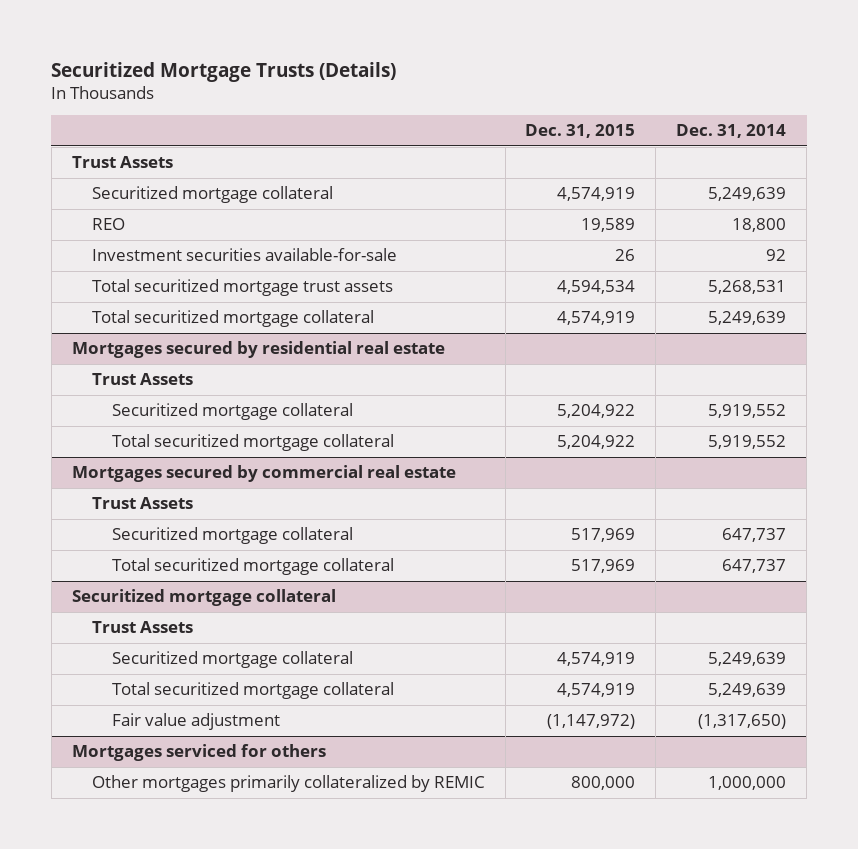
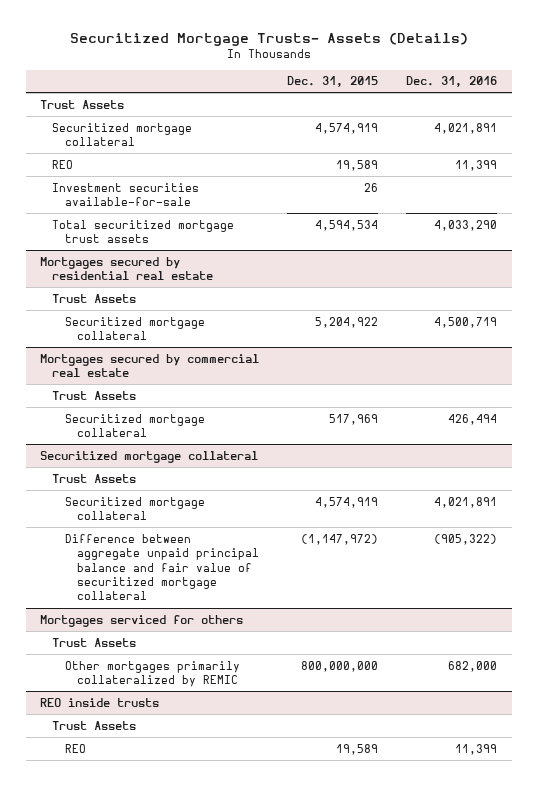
- Securitized Mortgage Trusts (Details)
+ Securitized Mortgage Trusts- Assets (Details)
- | Dec. 31, 2015 | Dec. 31, 2014
+ | Dec. 31, 2015 | Dec. 31, 2016
- Total securitized mortgage collateral | 4,574,919 | 5,249,639
@ Mortgages secured by residential real estate
- Total securitized mortgage collateral | 5,204,922 | 5,919,552
@ Mortgages secured by commercial real estate
- Total securitized mortgage collateral | 517,969 | 647,737
@ Securitized mortgage collateral
- Total securitized mortgage collateral | 4,574,919 | 5,249,639
- Fair value adjustment | (1,147,972) | (1,317,650)
+ Difference between aggregate unpaid principal balance and fair value of securitized mortgage collateral | (1,147,972) | (905,322)
@ Mortgages serviced for others
- Other mortgages primarily collateralized by REMIC | 800,000 | 1,000,000
+ Trust Assets
+ Other mortgages primarily collateralized by REMIC | 800,000,000 | 682,000
+ REO inside trusts
+ Trust Assets
+ REO | 19,589 | 11,399

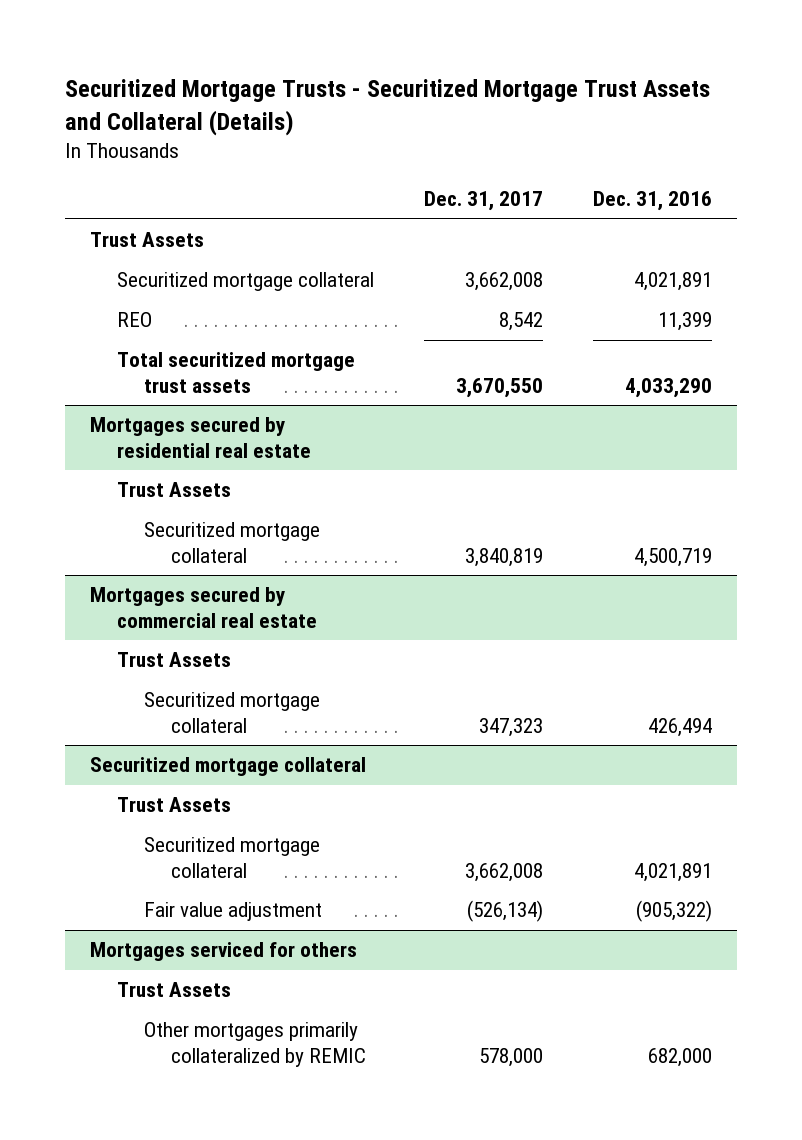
- Securitized Mortgage Trusts- Assets (Details)
+ Securitized Mortgage Trusts - Securitized Mortgage Trust Assets and Collateral (Details)
- | Dec. 31, 2015 | Dec. 31, 2016
+ | Dec. 31, 2017 | Dec. 31, 2016
- Investment securities available-for-sale | 26 |
@ Securitized mortgage collateral
- Difference between aggregate unpaid principal balance and fair value of securitized mortgage collateral | (1,147,972) | (905,322)
+ Fair value adjustment | (526,134) | (905,322)
- REO inside trusts
- Trust Assets
- REO | 19,589 | 11,399

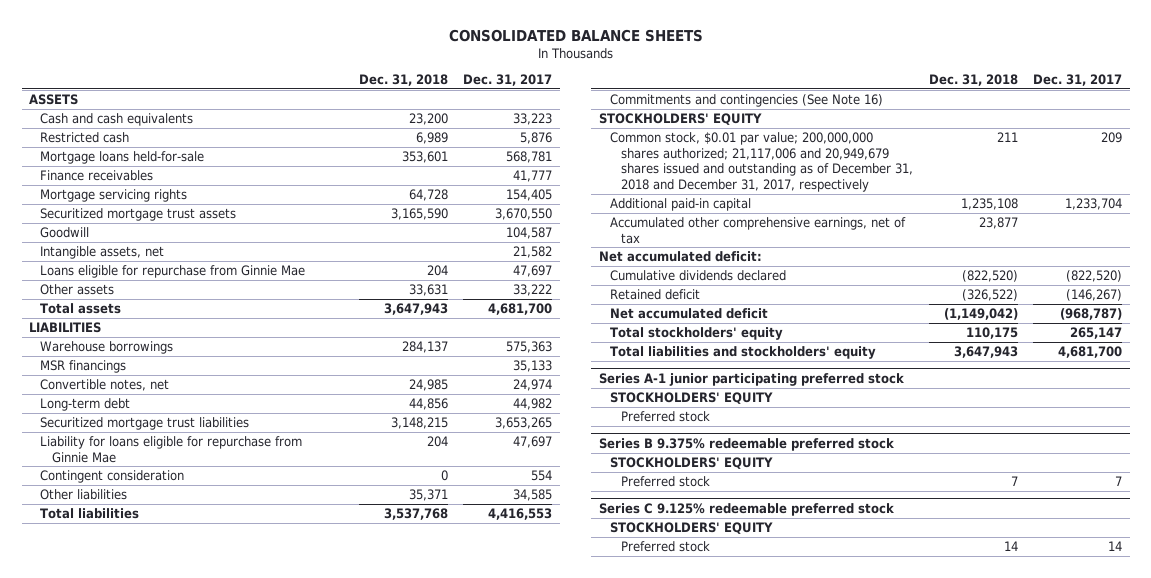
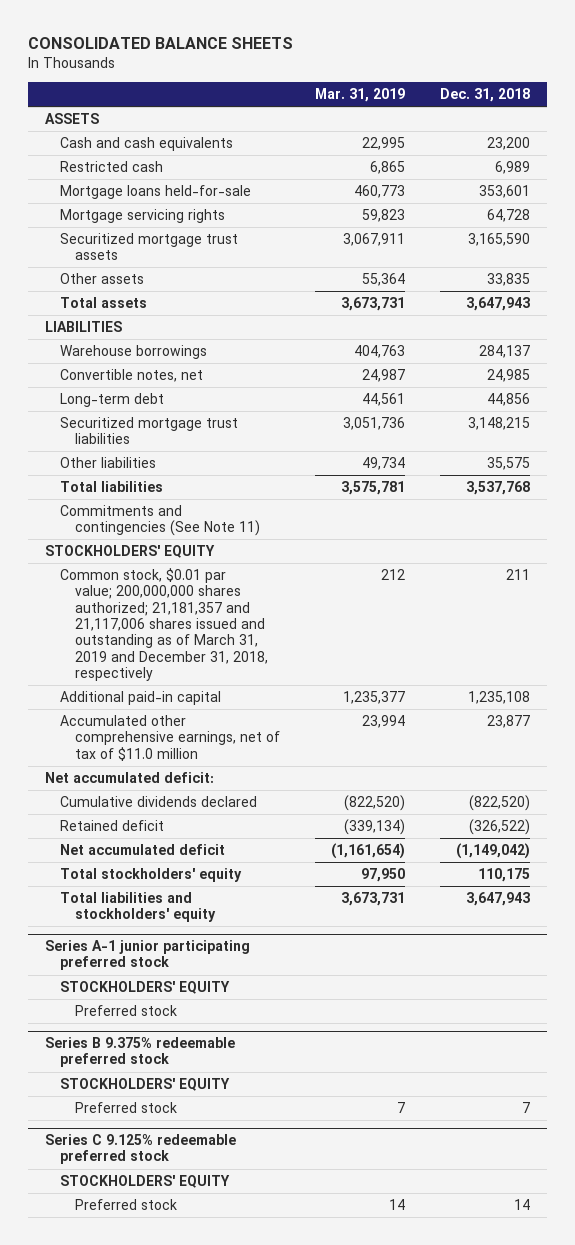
- | Dec. 31, 2018 | Dec. 31, 2017
+ | Mar. 31, 2019 | Dec. 31, 2018
- Finance receivables | | 41,777
- Goodwill | | 104,587
- Intangible assets, net | | 21,582
- Loans eligible for repurchase from Ginnie Mae | 204 | 47,697
- Other assets | 33,631 | 33,222
+ Other assets | 55,364 | 33,835
- MSR financings | | 35,133
- Liability for loans eligible for repurchase from Ginnie Mae | 204 | 47,697
- Contingent consideration | 0 | 554
- Other liabilities | 35,371 | 34,585
+ Other liabilities | 49,734 | 35,575
- Commitments and contingencies (See Note 16)
+ Commitments and contingencies (See Note 11)
- Common stock, $0.01 par value; 200,000,000 shares authorized; 21,117,006 and 20,949,679 shares issued and outstanding as of December 31, 2018 and December 31, 2017, respectively | 211 | 209
+ Common stock, $0.01 par value; 200,000,000 shares authorized; 21,181,357 and 21,117,006 shares issued and outstanding as of March 31, 2019 and December 31, 2018, respectively | 212 | 211
- Accumulated other comprehensive earnings, net of tax | 23,877 |
+ Accumulated other comprehensive earnings, net of tax of $11.0 million | 23,994 | 23,877

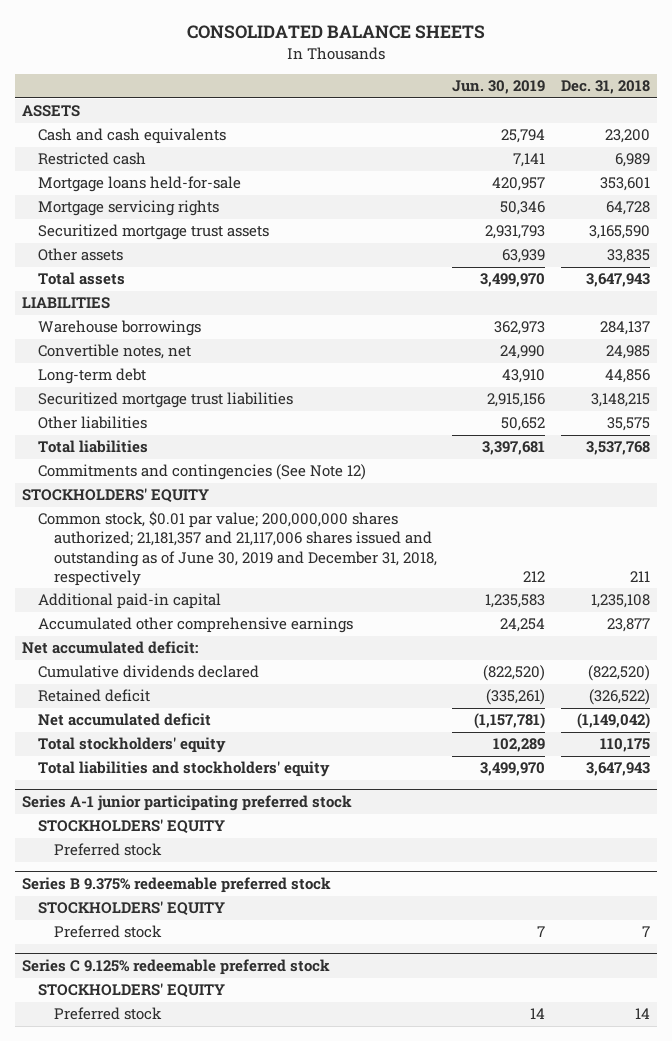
- | Mar. 31, 2019 | Dec. 31, 2018
+ | Jun. 30, 2019 | Dec. 31, 2018
- Commitments and contingencies (See Note 11)
+ Commitments and contingencies (See Note 12)
- Common stock, $0.01 par value; 200,000,000 shares authorized; 21,181,357 and 21,117,006 shares issued and outstanding as of March 31, 2019 and December 31, 2018, respectively | 212 | 211
+ Common stock, $0.01 par value; 200,000,000 shares authorized; 21,181,357 and 21,117,006 shares issued and outstanding as of June 30, 2019 and December 31, 2018, respectively | 212 | 211
- Accumulated other comprehensive earnings, net of tax of $11.0 million | 23,994 | 23,877
+ Accumulated other comprehensive earnings | 24,254 | 23,877

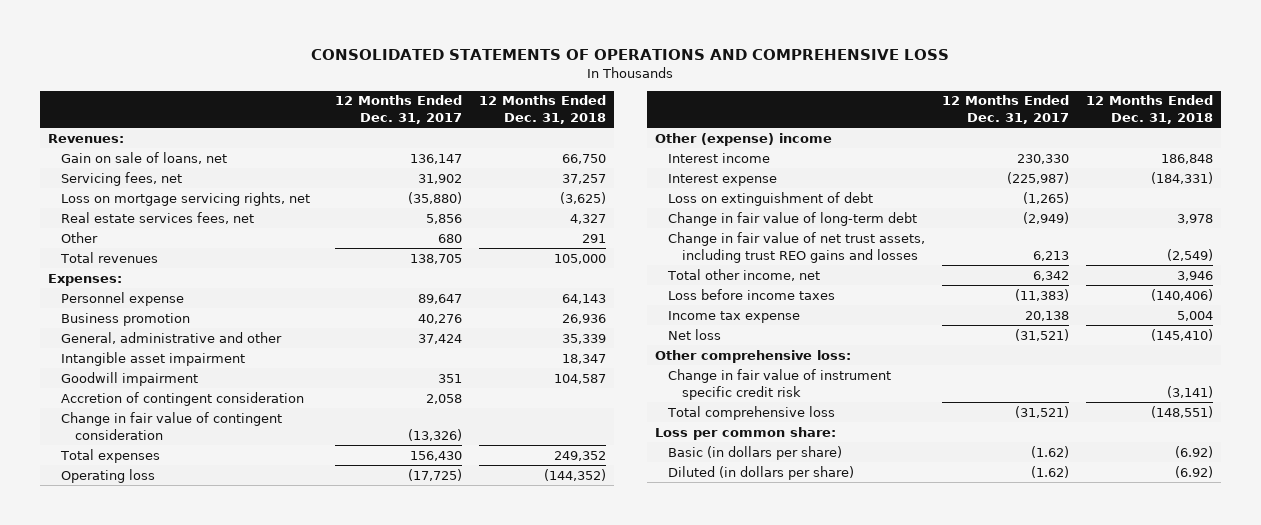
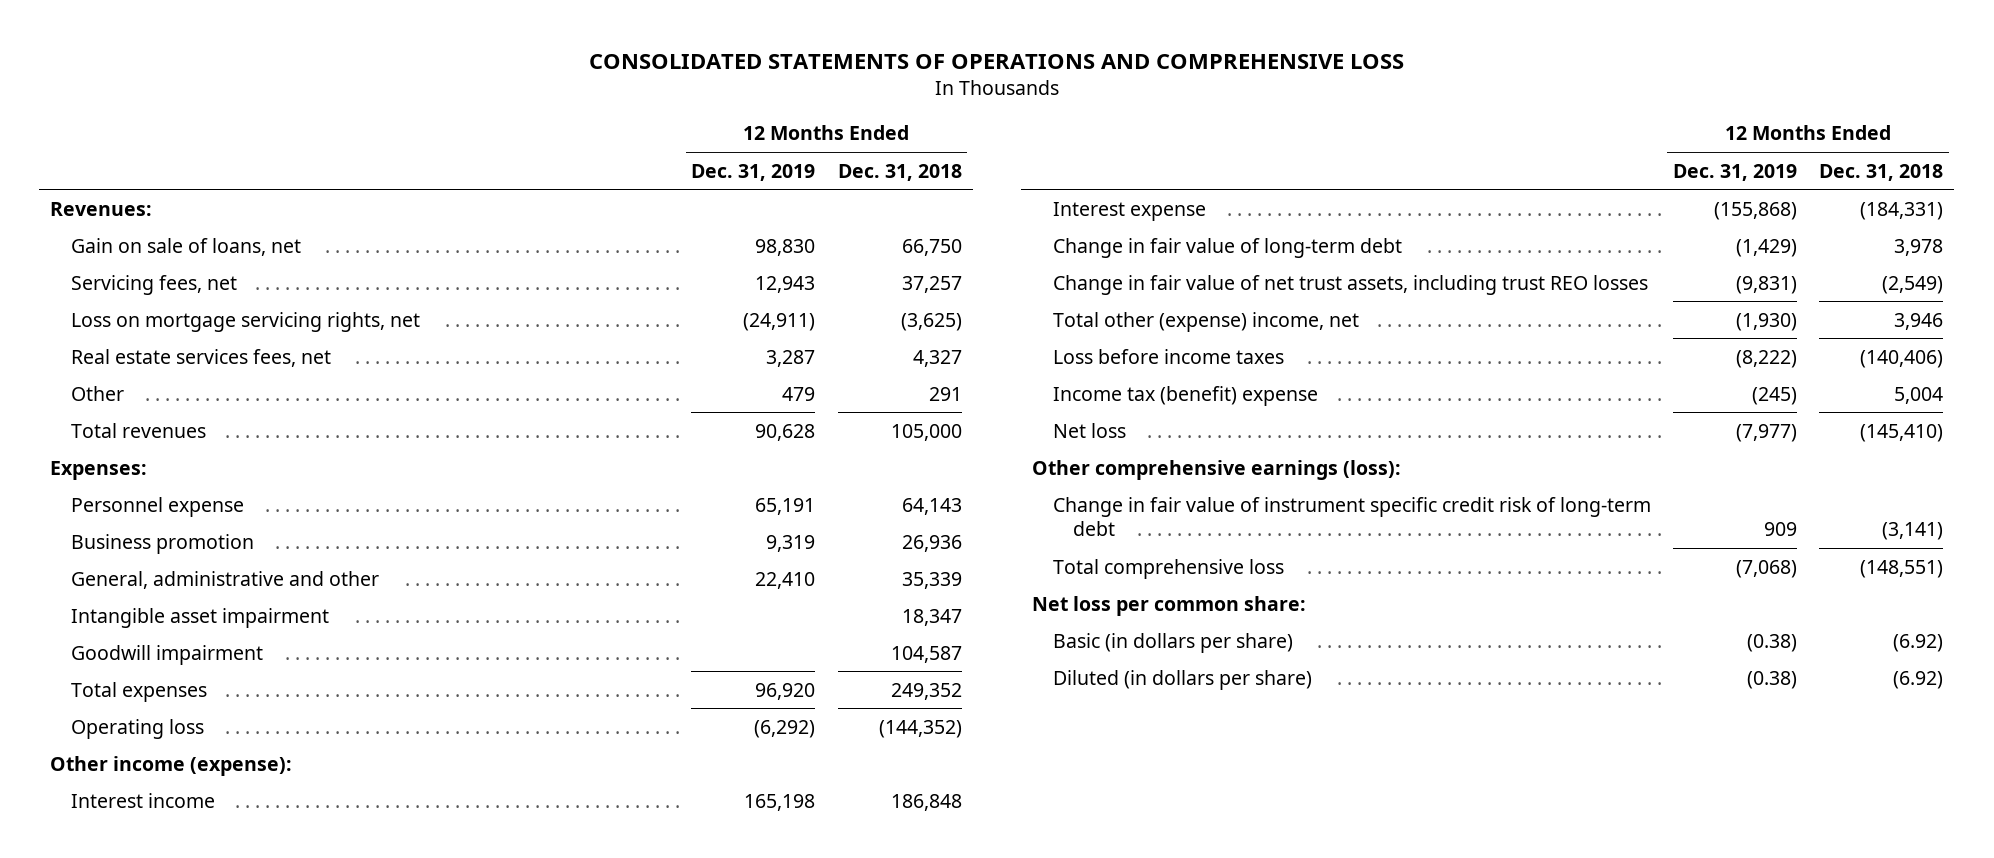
- | 12 Months Ended Dec. 31, 2017 | 12 Months Ended Dec. 31, 2018
+ | 12 Months Ended Dec. 31, 2019 | 12 Months Ended Dec. 31, 2018
- Accretion of contingent consideration | 2,058 |
- Change in fair value of contingent consideration | (13,326) |
- Other (expense) income
+ Other income (expense):
- Loss on extinguishment of debt | (1,265) |
- Change in fair value of net trust assets, including trust REO gains and losses | 6,213 | (2,549)
- Total other income, net | 6,342 | 3,946
+ Change in fair value of net trust assets, including trust REO losses | (9,831) | (2,549)
+ Total other (expense) income, net | (1,930) | 3,946
- Income tax expense | 20,138 | 5,004
+ Income tax (benefit) expense | (245) | 5,004
- Other comprehensive loss:
- Change in fair value of instrument specific credit risk | | (3,141)
+ Other comprehensive earnings (loss):
+ Change in fair value of instrument specific credit risk of long-term debt | 909 | (3,141)
- Loss per common share:
+ Net loss per common share:

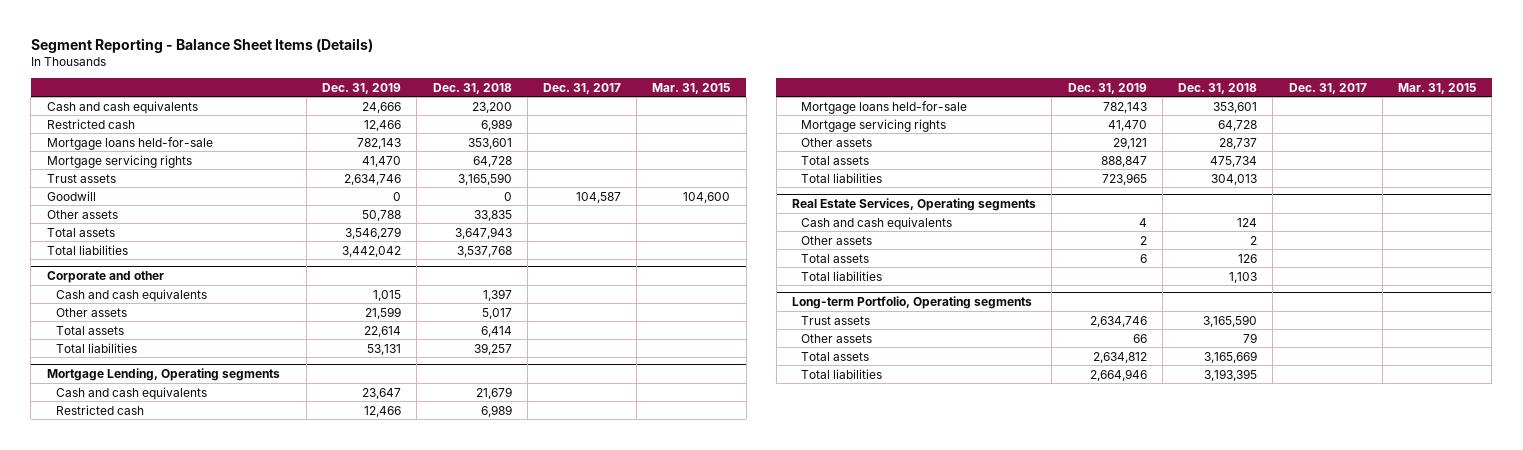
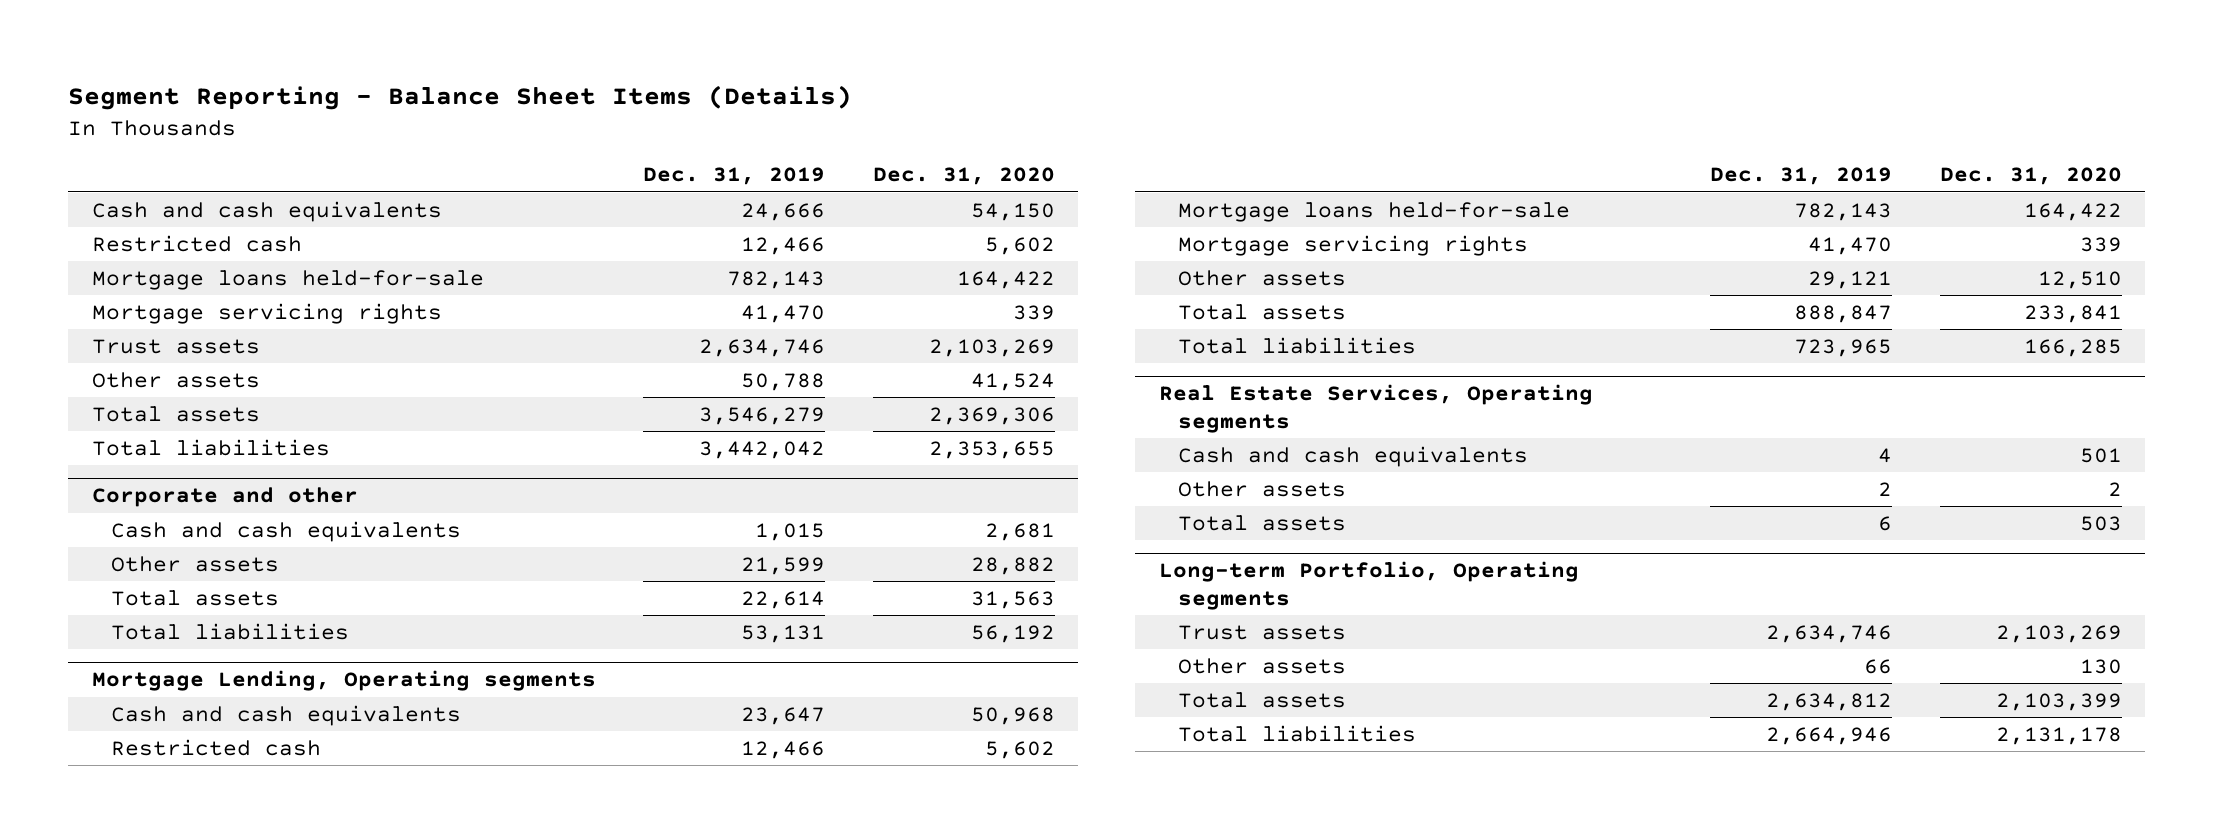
- | Dec. 31, 2019 | Dec. 31, 2018 | Dec. 31, 2017 | Mar. 31, 2015
+ | Dec. 31, 2019 | Dec. 31, 2020
- Goodwill | 0 | 0 | 104,587 | 104,600
@ Real Estate Services, Operating segments
- Total liabilities | | 1,103 | |

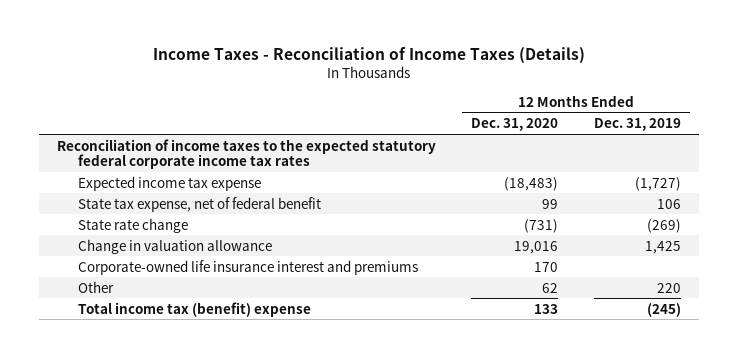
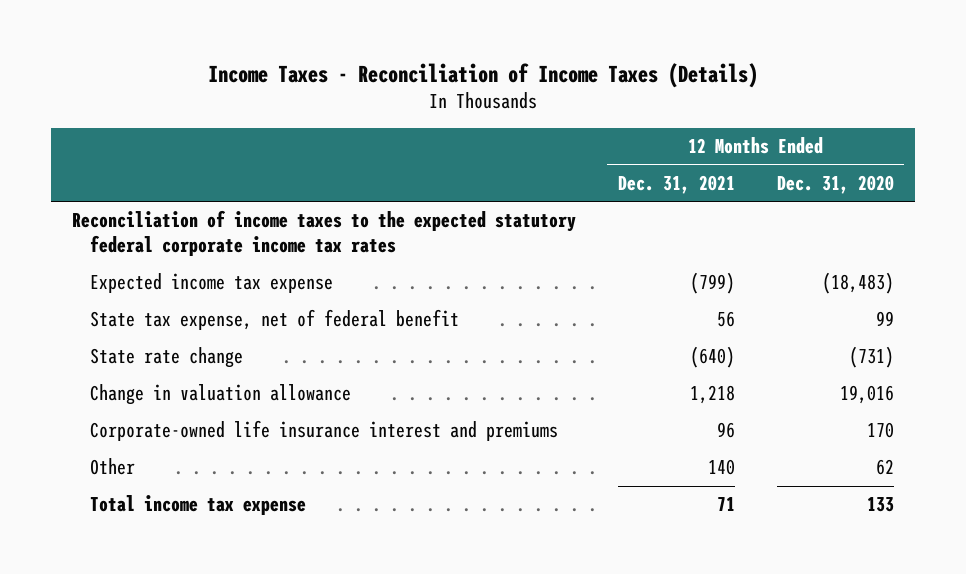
- | 12 Months Ended Dec. 31, 2020 | 12 Months Ended Dec. 31, 2019
+ | 12 Months Ended Dec. 31, 2021 | 12 Months Ended Dec. 31, 2020
- Total income tax (benefit) expense | 133 | (245)
+ Total income tax expense | 71 | 133

